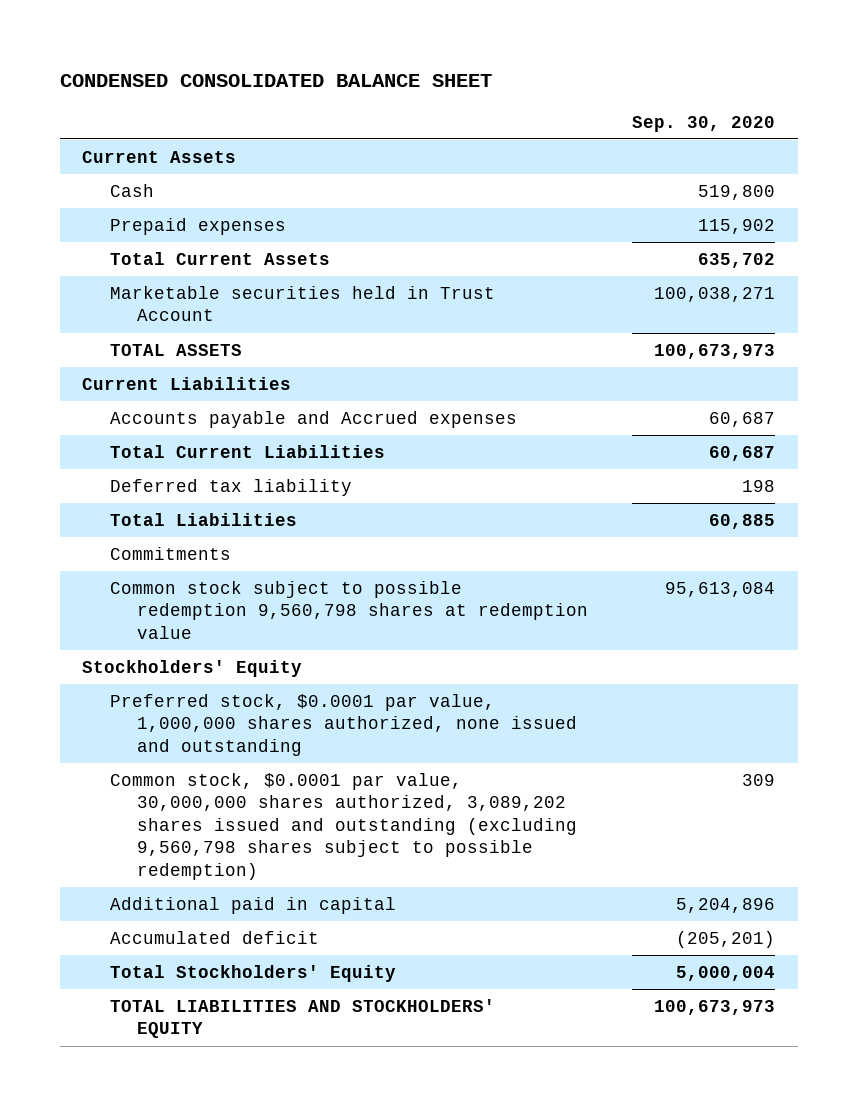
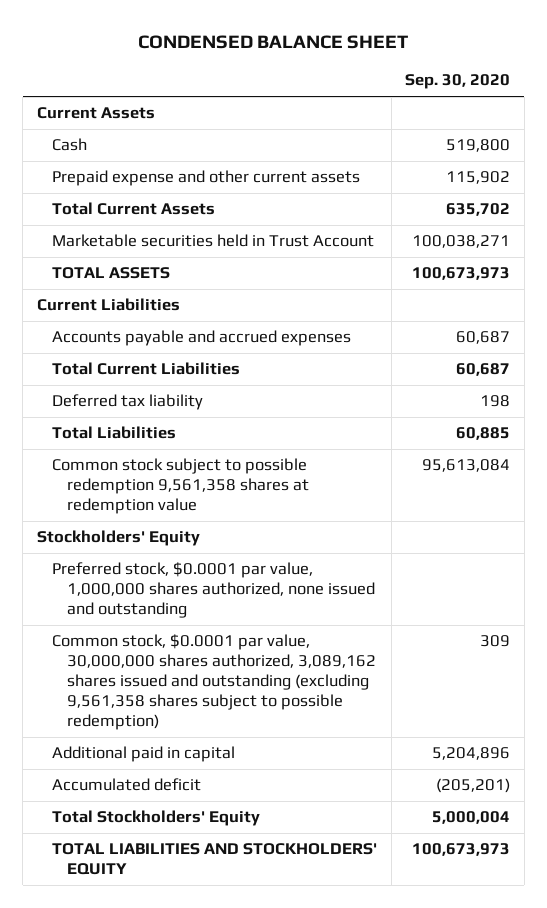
- CONDENSED CONSOLIDATED BALANCE SHEET
+ CONDENSED BALANCE SHEET
- Prepaid expenses | 115,902
+ Prepaid expense and other current assets | 115,902
- Accounts payable and Accrued expenses | 60,687
+ Accounts payable and accrued expenses | 60,687
- Commitments
- Common stock subject to possible redemption 9,560,798 shares at redemption value | 95,613,084
+ Common stock subject to possible redemption 9,561,358 shares at redemption value | 95,613,084
- Common stock, $0.0001 par value, 30,000,000 shares authorized, 3,089,202 shares issued and outstanding (excluding 9,560,798 shares subject to possible redemption) | 309
+ Common stock, $0.0001 par value, 30,000,000 shares authorized, 3,089,162 shares issued and outstanding (excluding 9,561,358 shares subject to possible redemption) | 309

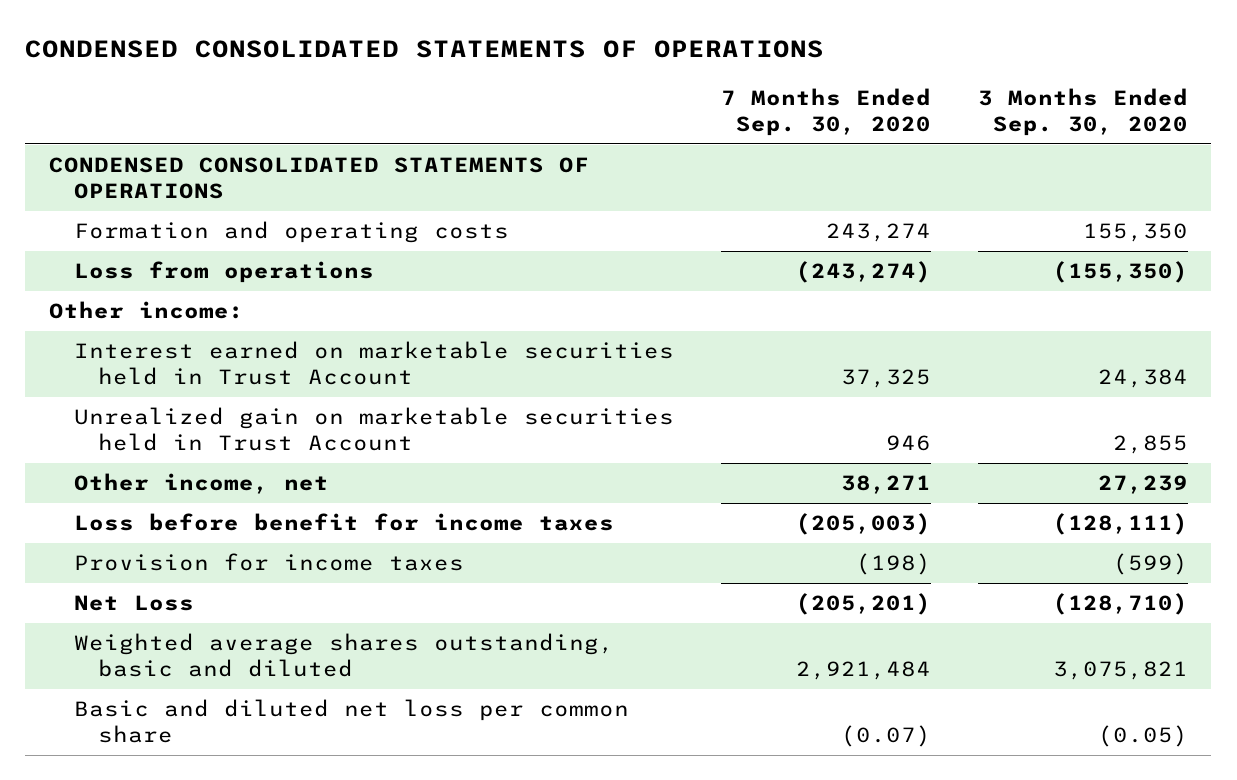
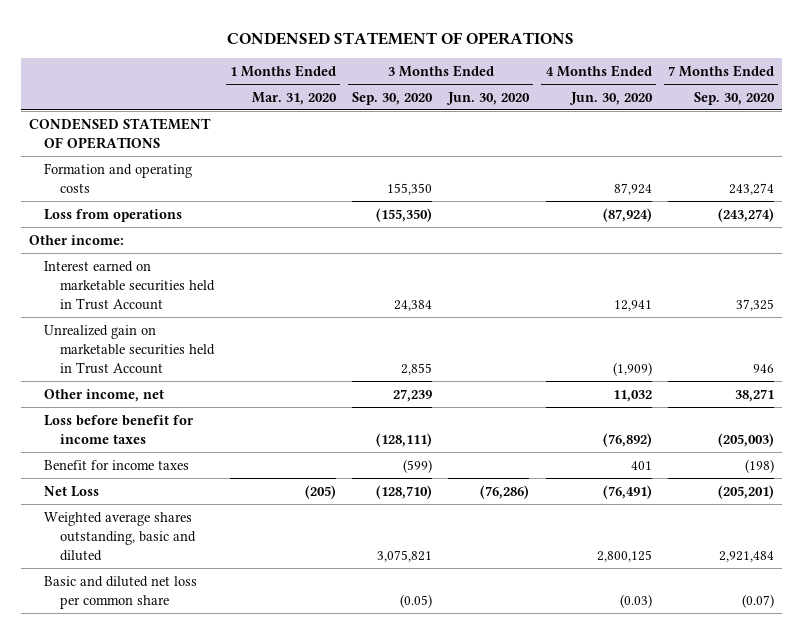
- CONDENSED CONSOLIDATED STATEMENTS OF OPERATIONS
+ CONDENSED STATEMENT OF OPERATIONS
- | 7 Months Ended Sep. 30, 2020 | 3 Months Ended Sep. 30, 2020
+ | 1 Months Ended Mar. 31, 2020 | 3 Months Ended Sep. 30, 2020 | 3 Months Ended Jun. 30, 2020 | 4 Months Ended Jun. 30, 2020 | 7 Months Ended Sep. 30, 2020
- CONDENSED CONSOLIDATED STATEMENTS OF OPERATIONS
+ CONDENSED STATEMENT OF OPERATIONS
- Provision for income taxes | (198) | (599)
+ Benefit for income taxes | | (599) | | 401 | (198)

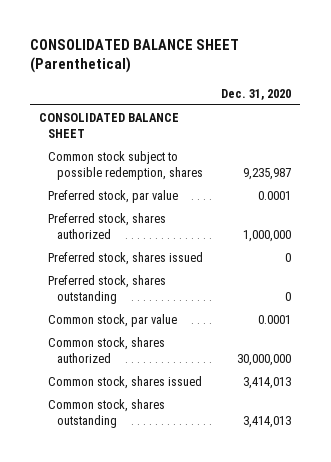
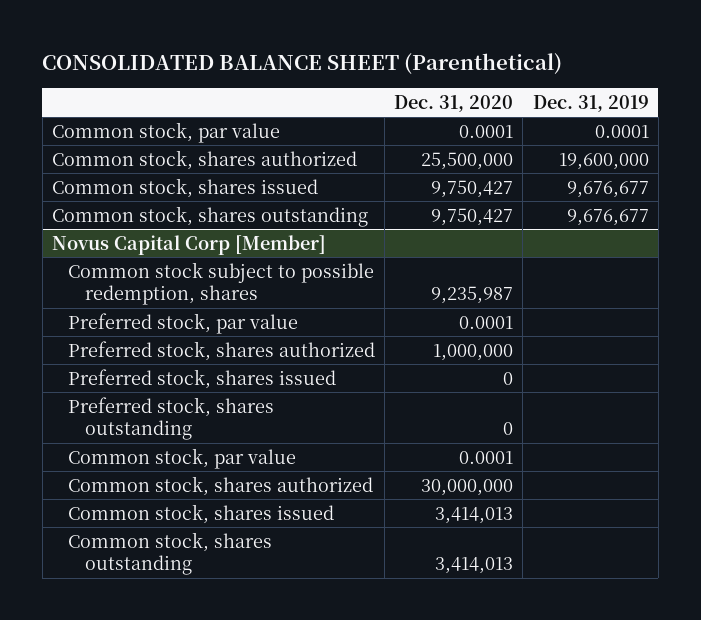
- | Dec. 31, 2020
+ | Dec. 31, 2020 | Dec. 31, 2019
- CONSOLIDATED BALANCE SHEET
+ Common stock, par value | 0.0001 | 0.0001
+ Common stock, shares authorized | 25,500,000 | 19,600,000
+ Common stock, shares issued | 9,750,427 | 9,676,677
+ Common stock, shares outstanding | 9,750,427 | 9,676,677
+ Novus Capital Corp [Member]

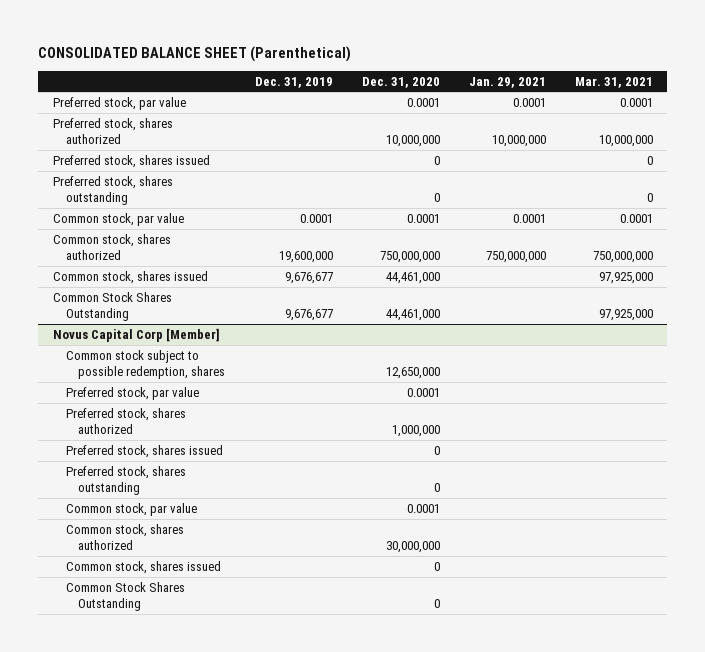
- | Dec. 31, 2020 | Dec. 31, 2019
+ | Dec. 31, 2019 | Dec. 31, 2020 | Jan. 29, 2021 | Mar. 31, 2021
+ Preferred stock, par value | | 0.0001 | 0.0001 | 0.0001
+ Preferred stock, shares authorized | | 10,000,000 | 10,000,000 | 10,000,000
+ Preferred stock, shares issued | | 0 | | 0
+ Preferred stock, shares outstanding | | 0 | | 0
- Common stock, shares authorized | 25,500,000 | 19,600,000
- Common stock, shares issued | 9,750,427 | 9,676,677
- Common stock, shares outstanding | 9,750,427 | 9,676,677
+ Common stock, shares authorized | 19,600,000 | 750,000,000 | 750,000,000 | 750,000,000
+ Common stock, shares issued | 9,676,677 | 44,461,000 | | 97,925,000
+ Common Stock Shares Outstanding | 9,676,677 | 44,461,000 | | 97,925,000
@ Novus Capital Corp [Member]
- Common stock subject to possible redemption, shares | 9,235,987 |
+ Common stock subject to possible redemption, shares | | 12,650,000 | |
- Common stock, shares issued | 3,414,013 |
- Common stock, shares outstanding | 3,414,013 |
+ Common stock, shares issued | | 0 | |
+ Common Stock Shares Outstanding | | 0 | |

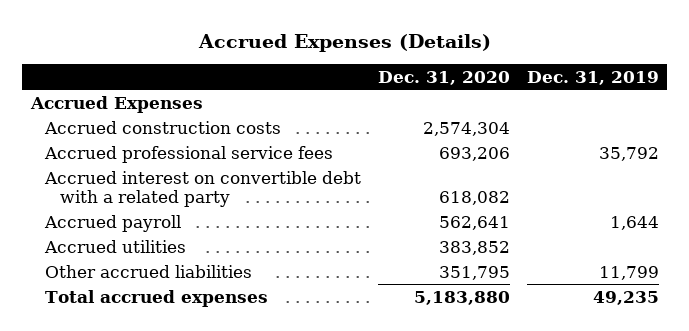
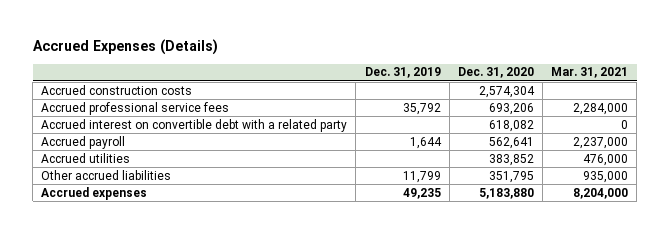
- | Dec. 31, 2020 | Dec. 31, 2019
+ | Dec. 31, 2019 | Dec. 31, 2020 | Mar. 31, 2021
- Accrued Expenses
- Total accrued expenses | 5,183,880 | 49,235
+ Accrued expenses | 49,235 | 5,183,880 | 8,204,000

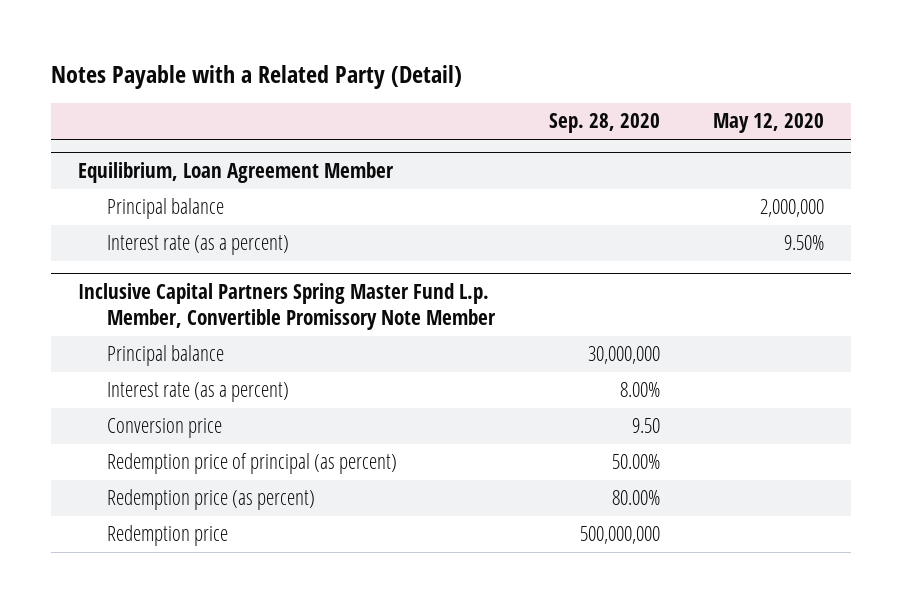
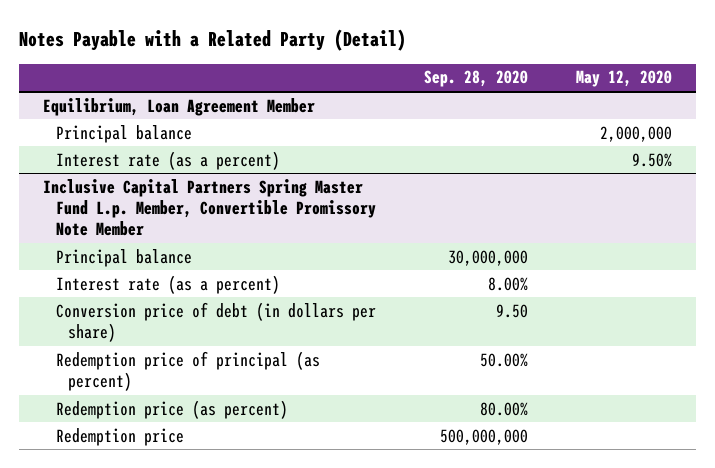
@ Inclusive Capital Partners Spring Master Fund L.p. Member, Convertible Promissory Note Member
- Conversion price | 9.50 |
+ Conversion price of debt (in dollars per share) | 9.50 |

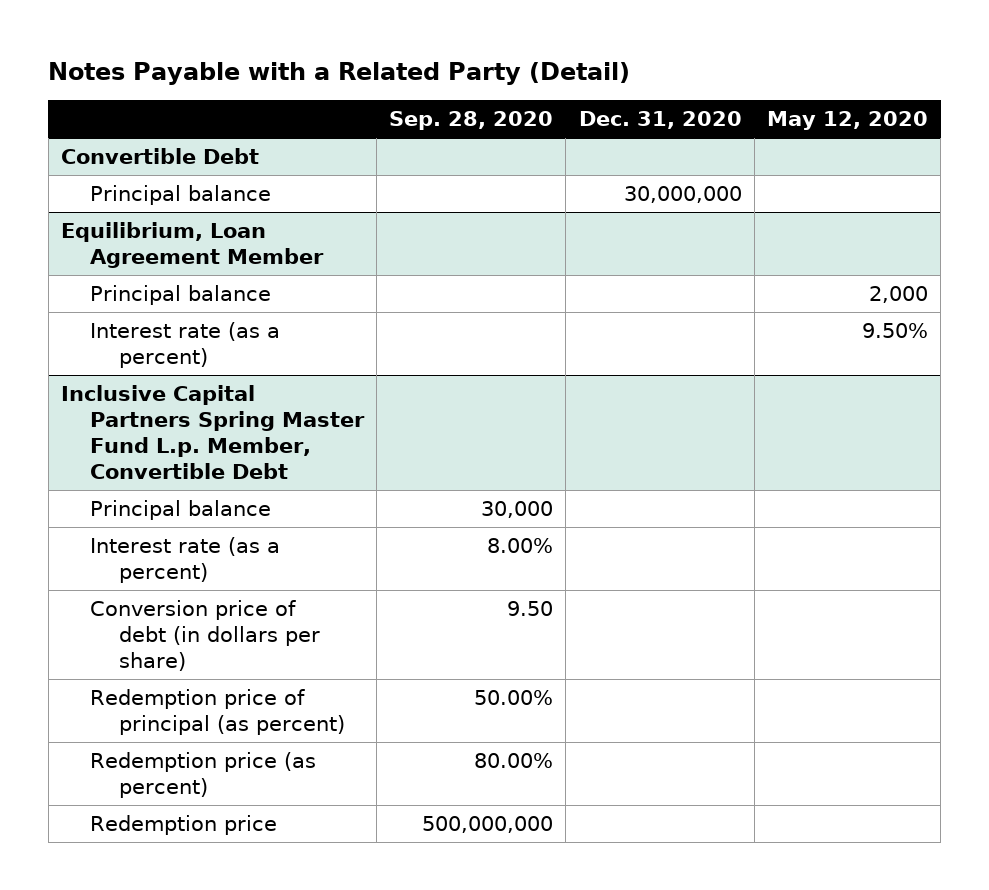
- | Sep. 28, 2020 | May 12, 2020
+ | Sep. 28, 2020 | Dec. 31, 2020 | May 12, 2020
+ Convertible Debt
+ Principal balance | | 30,000,000 |
@ Equilibrium, Loan Agreement Member
- Principal balance | | 2,000,000
+ Principal balance | | | 2,000
- Inclusive Capital Partners Spring Master Fund L.p. Member, Convertible Promissory Note Member
- Principal balance | 30,000,000 |
+ Inclusive Capital Partners Spring Master Fund L.p. Member, Convertible Debt
+ Principal balance | 30,000 | |

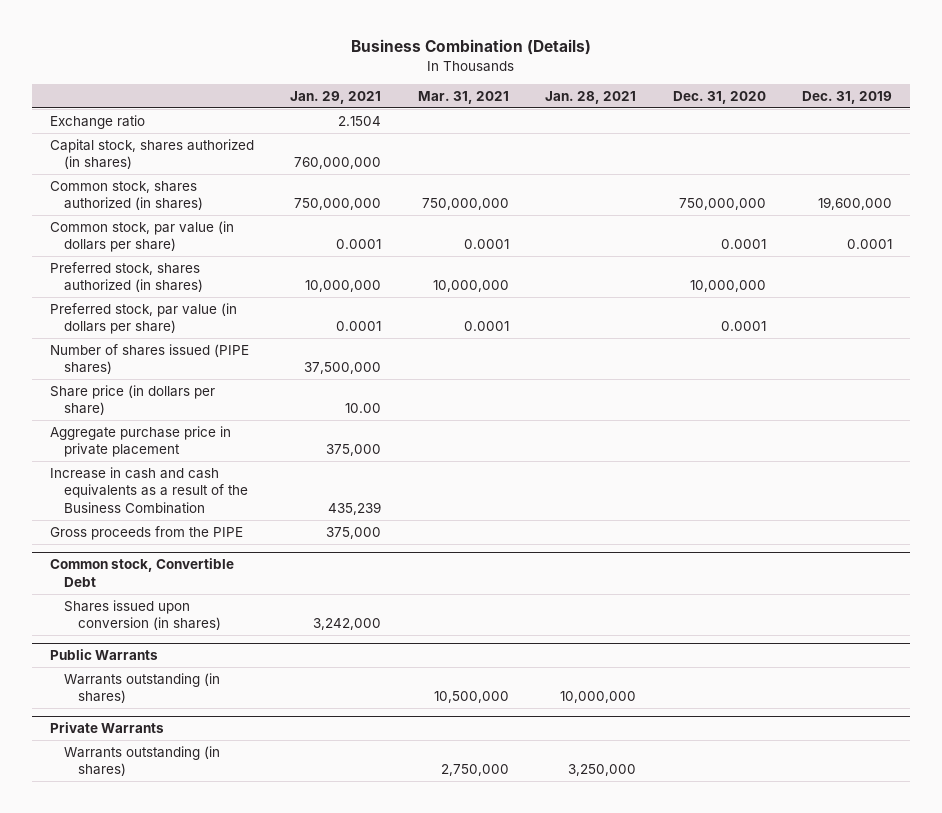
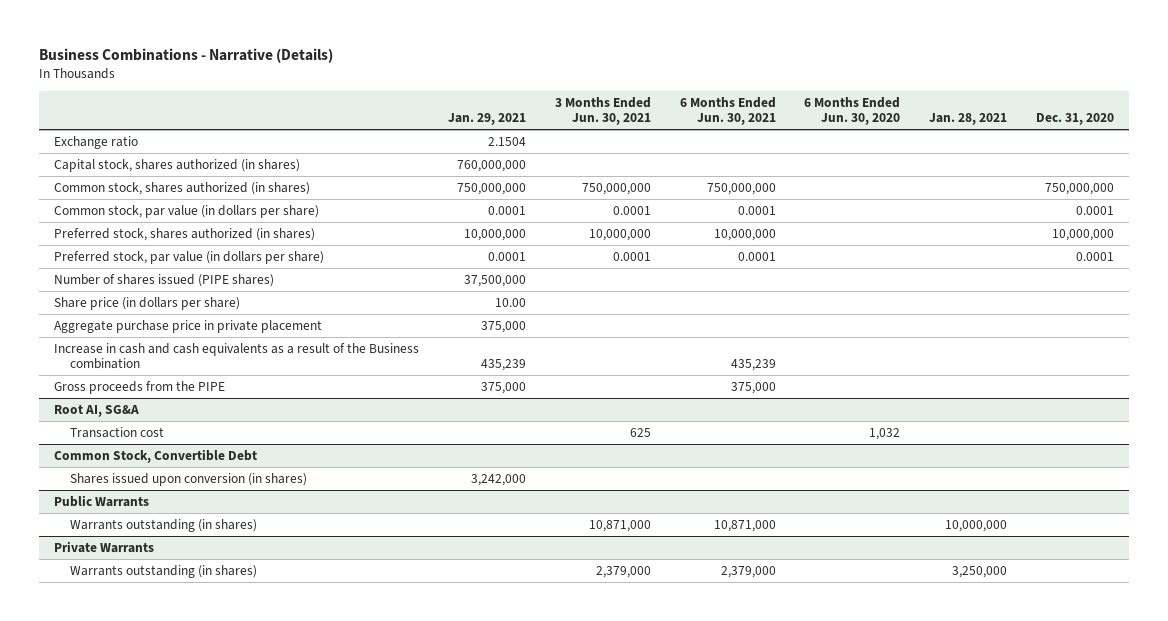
- Business Combination (Details)
+ Business Combinations - Narrative (Details)
- | Jan. 29, 2021 | Mar. 31, 2021 | Jan. 28, 2021 | Dec. 31, 2020 | Dec. 31, 2019
+ | Jan. 29, 2021 | 3 Months Ended Jun. 30, 2021 | 6 Months Ended Jun. 30, 2021 | 6 Months Ended Jun. 30, 2020 | Jan. 28, 2021 | Dec. 31, 2020
- Increase in cash and cash equivalents as a result of the Business Combination | 435,239 | | | |
+ Increase in cash and cash equivalents as a result of the Business combination | 435,239 | | 435,239 | | |
- Common stock, Convertible Debt
+ Root AI, SG&A
+ Transaction cost | | 625 | | 1,032 | |
+ Common Stock, Convertible Debt

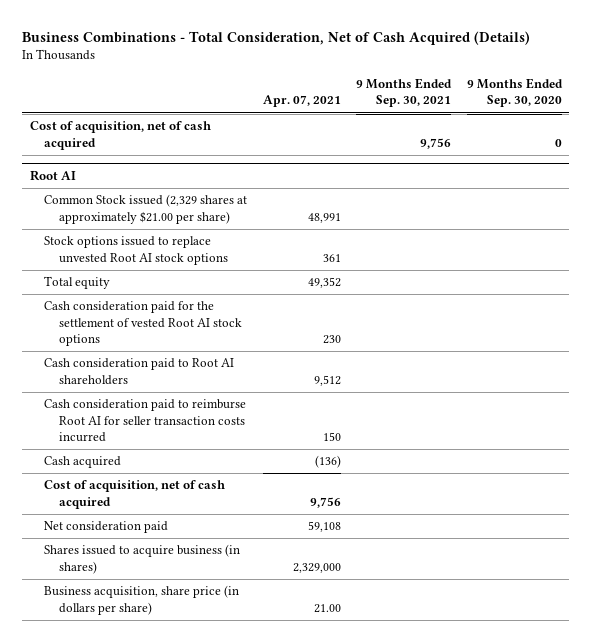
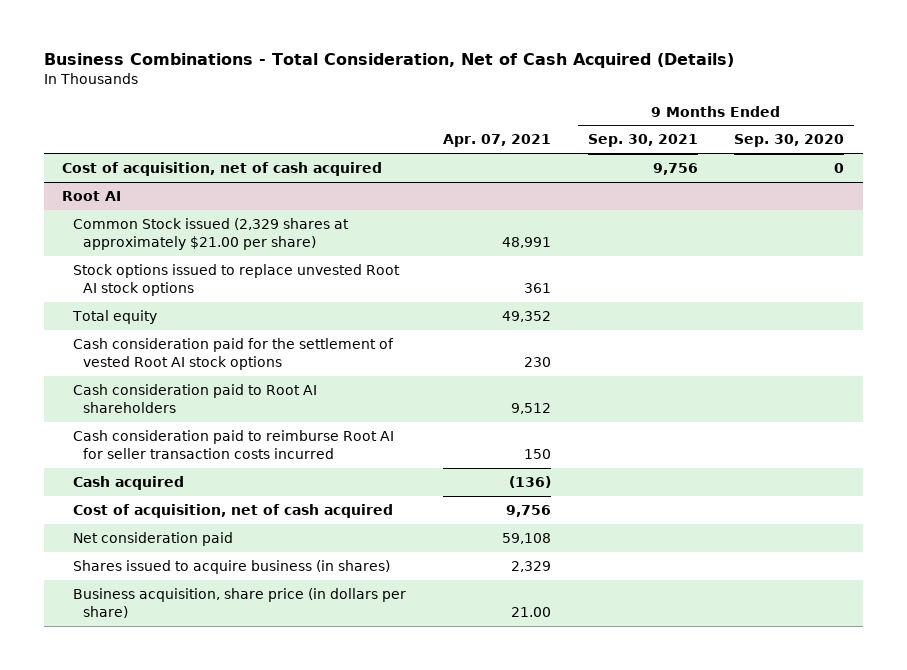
@ Root AI
- Shares issued to acquire business (in shares) | 2,329,000 | |
+ Shares issued to acquire business (in shares) | 2,329 | |

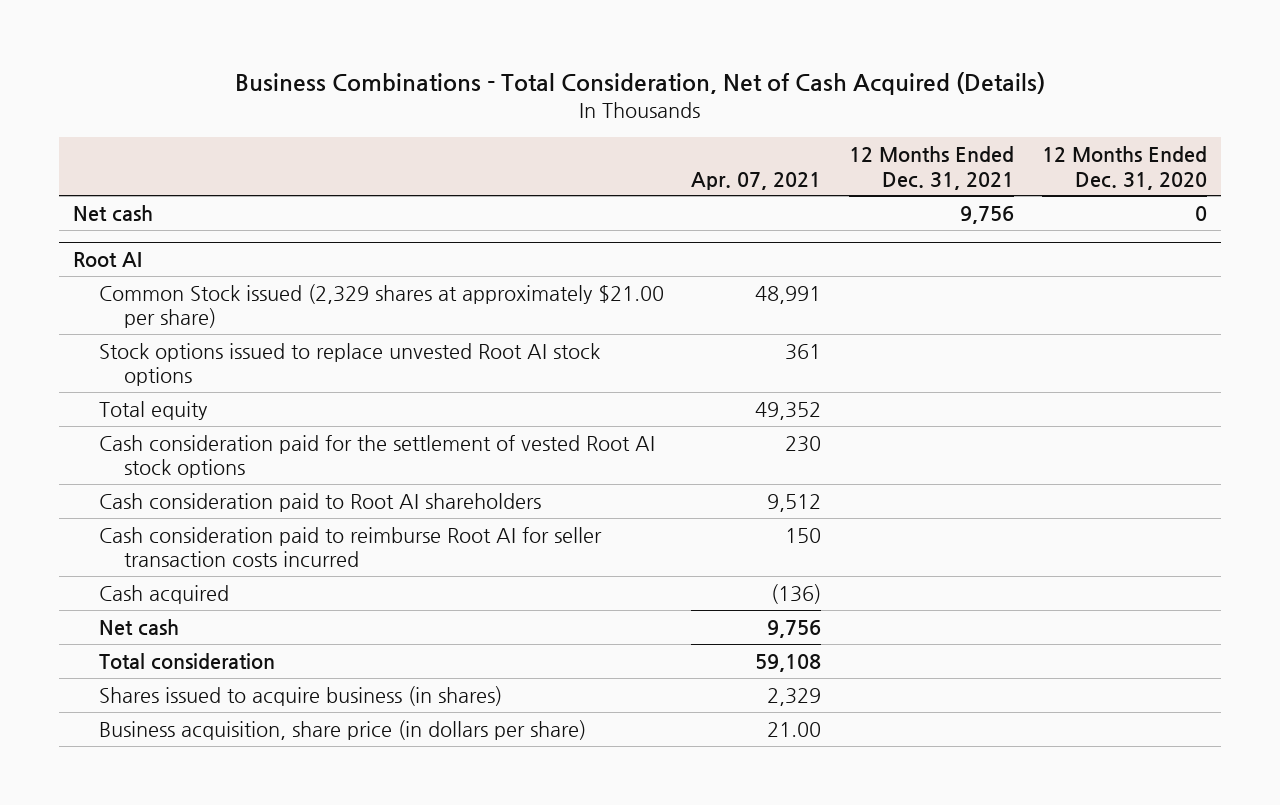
- | Apr. 07, 2021 | 9 Months Ended Sep. 30, 2021 | 9 Months Ended Sep. 30, 2020
+ | Apr. 07, 2021 | 12 Months Ended Dec. 31, 2021 | 12 Months Ended Dec. 31, 2020
- Cost of acquisition, net of cash acquired | | 9,756 | 0
+ Net cash | | 9,756 | 0
@ Root AI
- Cost of acquisition, net of cash acquired | 9,756 | |
- Net consideration paid | 59,108 | |
+ Net cash | 9,756 | |
+ Total consideration | 59,108 | |

